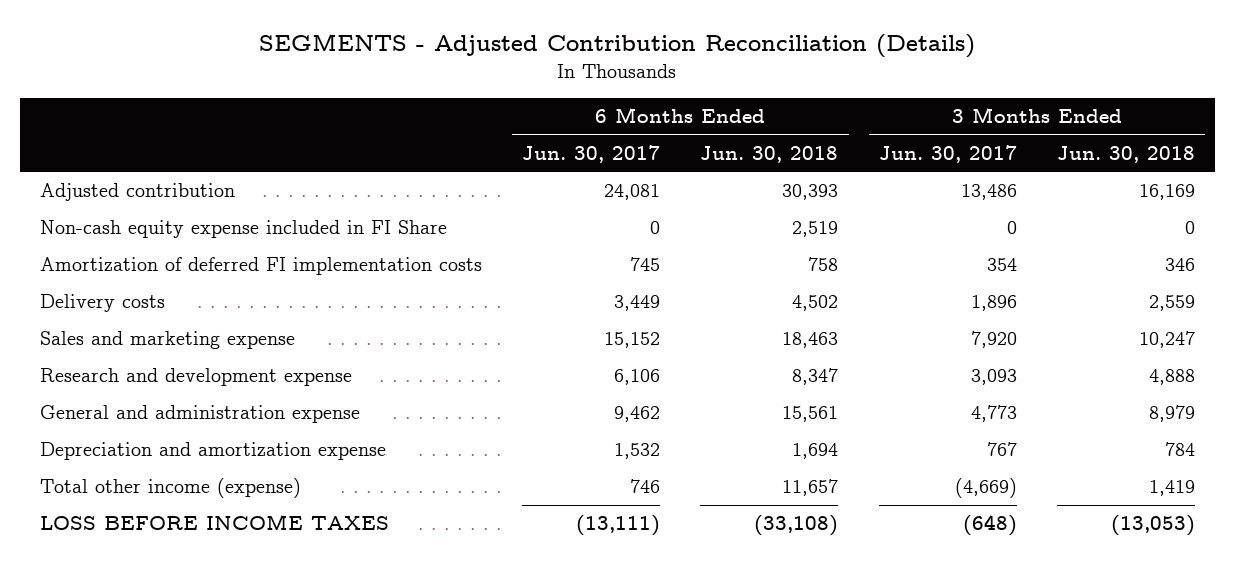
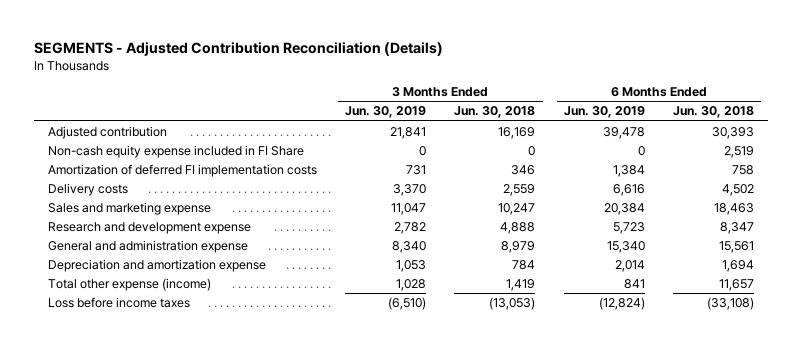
- | 6 Months Ended Jun. 30, 2017 | 6 Months Ended Jun. 30, 2018 | 3 Months Ended Jun. 30, 2017 | 3 Months Ended Jun. 30, 2018
+ | 3 Months Ended Jun. 30, 2019 | 3 Months Ended Jun. 30, 2018 | 6 Months Ended Jun. 30, 2019 | 6 Months Ended Jun. 30, 2018
- Total other income (expense) | 746 | 11,657 | (4,669) | 1,419
- LOSS BEFORE INCOME TAXES | (13,111) | (33,108) | (648) | (13,053)
+ Total other expense (income) | 1,028 | 1,419 | 841 | 11,657
+ Loss before income taxes | (6,510) | (13,053) | (12,824) | (33,108)

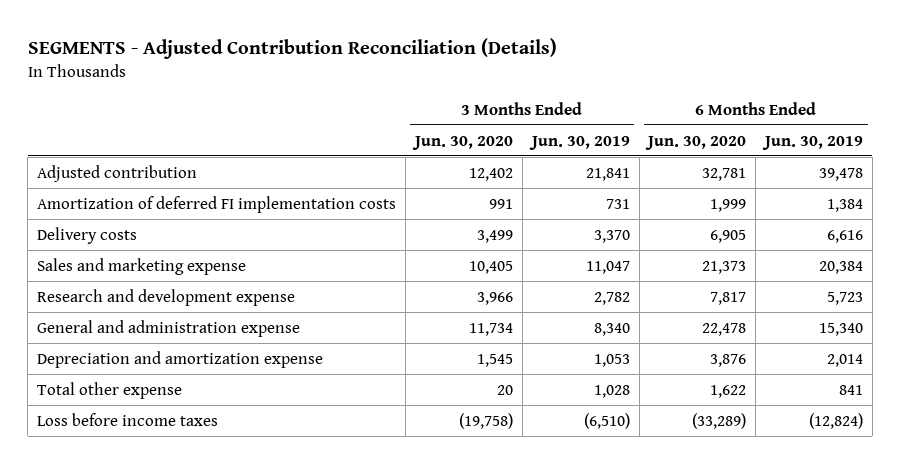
- | 3 Months Ended Jun. 30, 2019 | 3 Months Ended Jun. 30, 2018 | 6 Months Ended Jun. 30, 2019 | 6 Months Ended Jun. 30, 2018
+ | 3 Months Ended Jun. 30, 2020 | 3 Months Ended Jun. 30, 2019 | 6 Months Ended Jun. 30, 2020 | 6 Months Ended Jun. 30, 2019
- Non-cash equity expense included in FI Share | 0 | 0 | 0 | 2,519
- Total other expense (income) | 1,028 | 1,419 | 841 | 11,657
+ Total other expense | 20 | 1,028 | 1,622 | 841

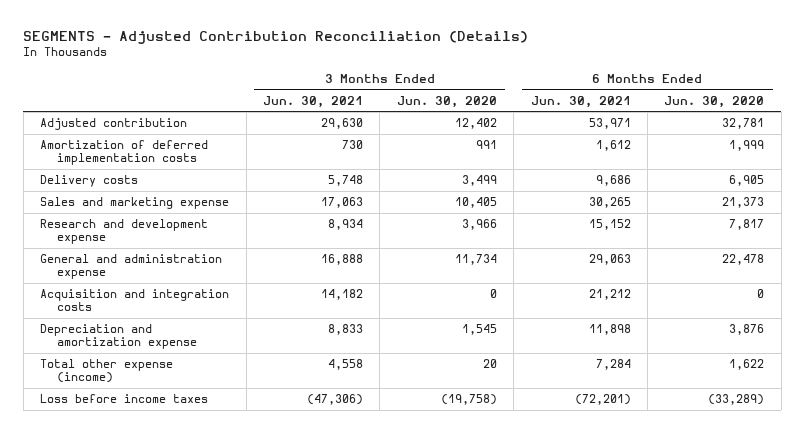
- | 3 Months Ended Jun. 30, 2020 | 3 Months Ended Jun. 30, 2019 | 6 Months Ended Jun. 30, 2020 | 6 Months Ended Jun. 30, 2019
+ | 3 Months Ended Jun. 30, 2021 | 3 Months Ended Jun. 30, 2020 | 6 Months Ended Jun. 30, 2021 | 6 Months Ended Jun. 30, 2020
- Amortization of deferred FI implementation costs | 991 | 731 | 1,999 | 1,384
+ Amortization of deferred implementation costs | 730 | 991 | 1,612 | 1,999
+ Acquisition and integration costs | 14,182 | 0 | 21,212 | 0
- Total other expense | 20 | 1,028 | 1,622 | 841
+ Total other expense (income) | 4,558 | 20 | 7,284 | 1,622

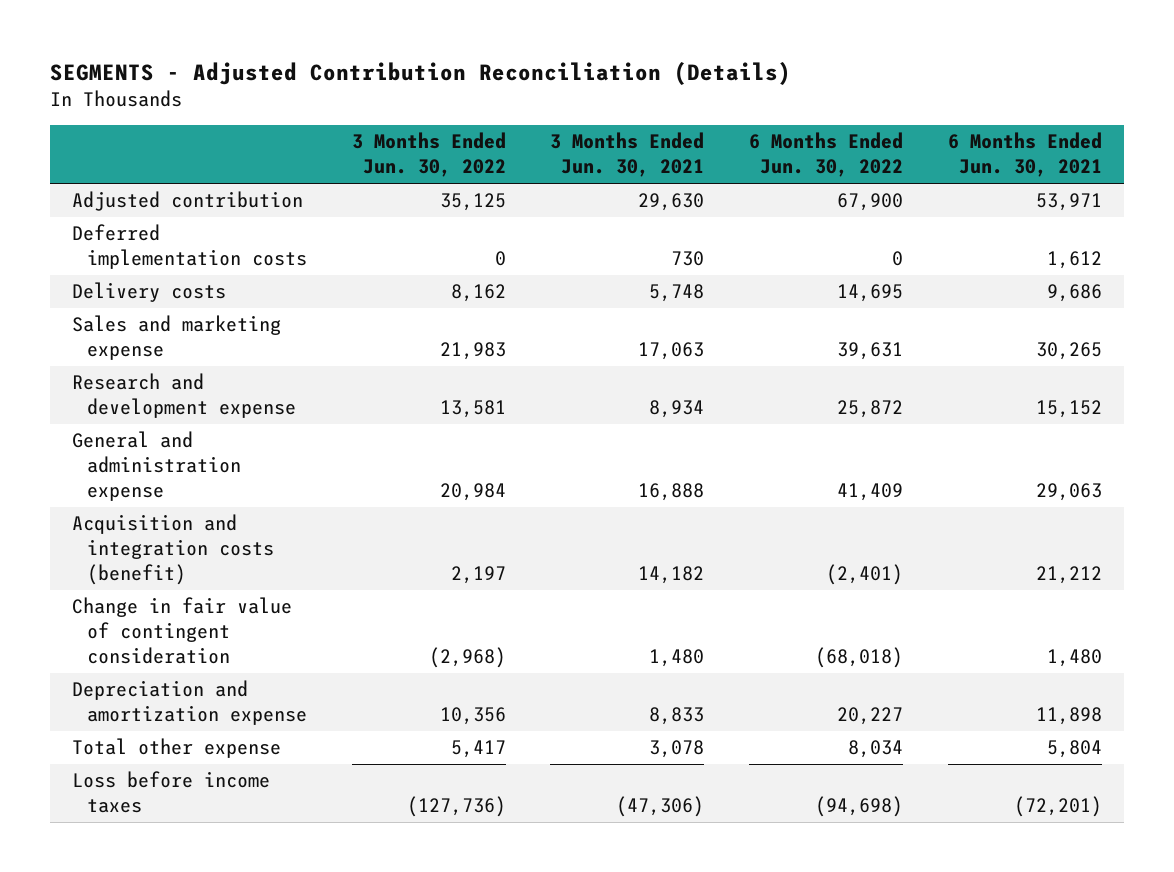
- | 3 Months Ended Jun. 30, 2021 | 3 Months Ended Jun. 30, 2020 | 6 Months Ended Jun. 30, 2021 | 6 Months Ended Jun. 30, 2020
+ | 3 Months Ended Jun. 30, 2022 | 3 Months Ended Jun. 30, 2021 | 6 Months Ended Jun. 30, 2022 | 6 Months Ended Jun. 30, 2021
- Amortization of deferred implementation costs | 730 | 991 | 1,612 | 1,999
+ Deferred implementation costs | 0 | 730 | 0 | 1,612
- Acquisition and integration costs | 14,182 | 0 | 21,212 | 0
+ Acquisition and integration costs (benefit) | 2,197 | 14,182 | (2,401) | 21,212
+ Change in fair value of contingent consideration | (2,968) | 1,480 | (68,018) | 1,480
- Total other expense (income) | 4,558 | 20 | 7,284 | 1,622
+ Total other expense | 5,417 | 3,078 | 8,034 | 5,804

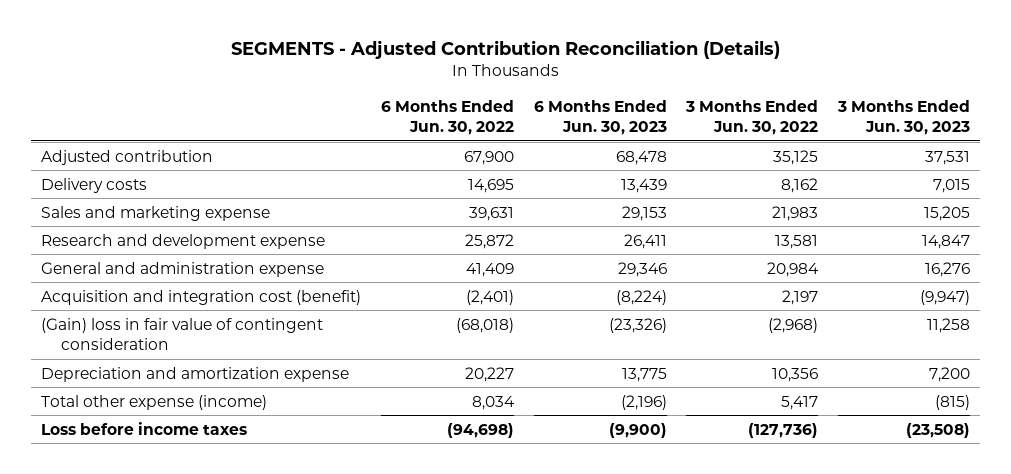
- | 3 Months Ended Jun. 30, 2022 | 3 Months Ended Jun. 30, 2021 | 6 Months Ended Jun. 30, 2022 | 6 Months Ended Jun. 30, 2021
+ | 6 Months Ended Jun. 30, 2022 | 6 Months Ended Jun. 30, 2023 | 3 Months Ended Jun. 30, 2022 | 3 Months Ended Jun. 30, 2023
- Deferred implementation costs | 0 | 730 | 0 | 1,612
- Acquisition and integration costs (benefit) | 2,197 | 14,182 | (2,401) | 21,212
- Change in fair value of contingent consideration | (2,968) | 1,480 | (68,018) | 1,480
+ Acquisition and integration cost (benefit) | (2,401) | (8,224) | 2,197 | (9,947)
+ (Gain) loss in fair value of contingent consideration | (68,018) | (23,326) | (2,968) | 11,258
- Total other expense | 5,417 | 3,078 | 8,034 | 5,804
+ Total other expense (income) | 8,034 | (2,196) | 5,417 | (815)

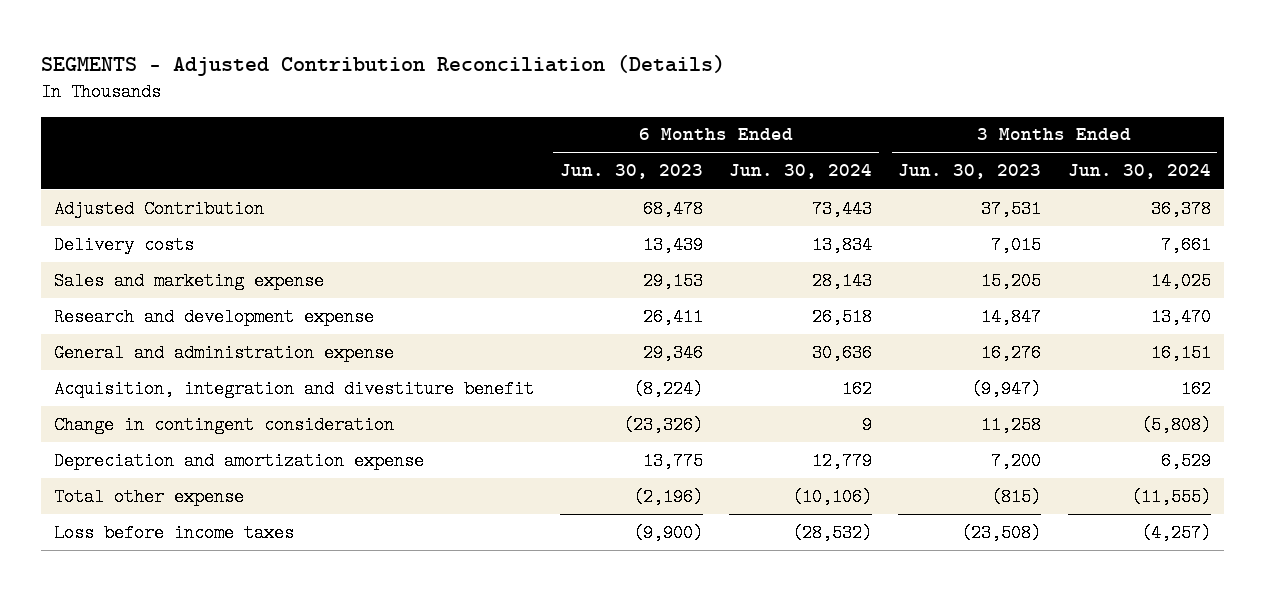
- | 6 Months Ended Jun. 30, 2022 | 6 Months Ended Jun. 30, 2023 | 3 Months Ended Jun. 30, 2022 | 3 Months Ended Jun. 30, 2023
+ | 6 Months Ended Jun. 30, 2023 | 6 Months Ended Jun. 30, 2024 | 3 Months Ended Jun. 30, 2023 | 3 Months Ended Jun. 30, 2024
- Adjusted contribution | 67,900 | 68,478 | 35,125 | 37,531
+ Adjusted Contribution | 68,478 | 73,443 | 37,531 | 36,378
- Acquisition and integration cost (benefit) | (2,401) | (8,224) | 2,197 | (9,947)
- (Gain) loss in fair value of contingent consideration | (68,018) | (23,326) | (2,968) | 11,258
+ Acquisition, integration and divestiture benefit | (8,224) | 162 | (9,947) | 162
+ Change in contingent consideration | (23,326) | 9 | 11,258 | (5,808)
- Total other expense (income) | 8,034 | (2,196) | 5,417 | (815)
+ Total other expense | (2,196) | (10,106) | (815) | (11,555)

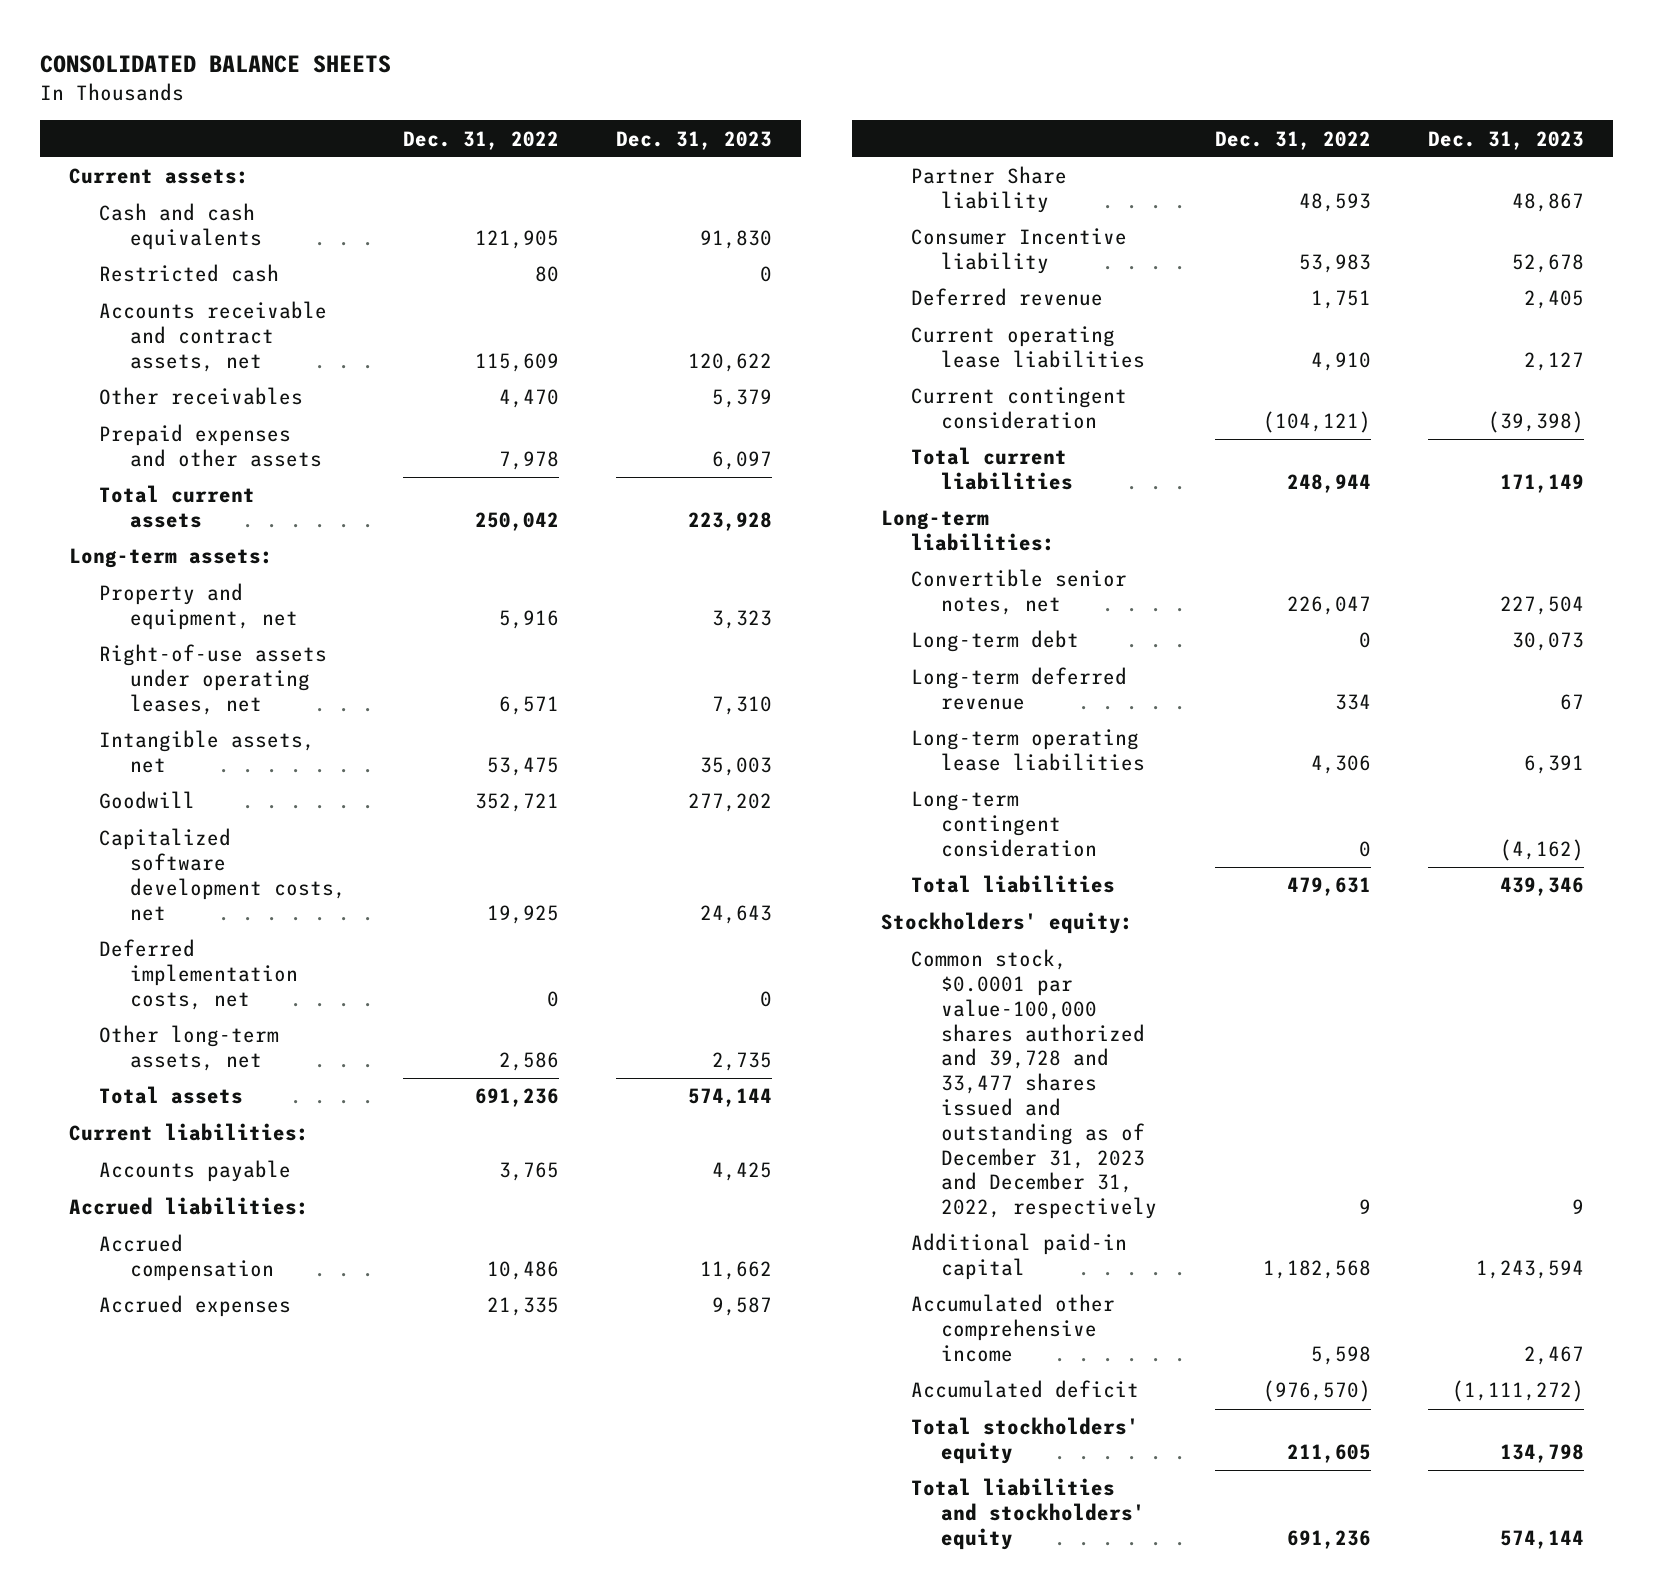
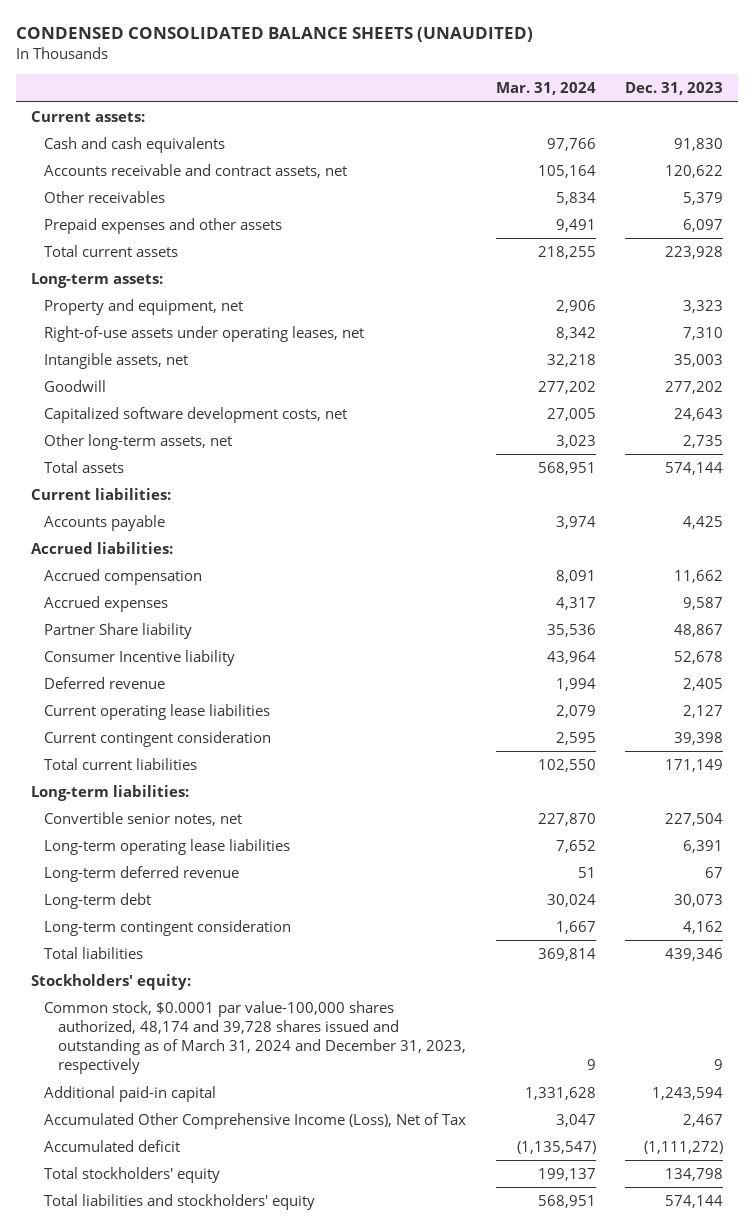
- CONSOLIDATED BALANCE SHEETS
+ CONDENSED CONSOLIDATED BALANCE SHEETS (UNAUDITED)
- | Dec. 31, 2022 | Dec. 31, 2023
+ | Mar. 31, 2024 | Dec. 31, 2023
- Restricted cash | 80 | 0
- Deferred implementation costs, net | 0 | 0
- Current contingent consideration | (104,121) | (39,398)
+ Current contingent consideration | 2,595 | 39,398
- Long-term contingent consideration | 0 | (4,162)
moved down: Long-term deferred revenue | 51 | 67
moved down: Long-term debt | 30,024 | 30,073
+ Long-term contingent consideration | 1,667 | 4,162
- Common stock, $0.0001 par value-100,000 shares authorized and 39,728 and 33,477 shares issued and outstanding as of December 31, 2023 and December 31, 2022, respectively | 9 | 9
+ Common stock, $0.0001 par value-100,000 shares authorized, 48,174 and 39,728 shares issued and outstanding as of March 31, 2024 and December 31, 2023, respectively | 9 | 9
- Accumulated other comprehensive income | 5,598 | 2,467
+ Accumulated Other Comprehensive Income (Loss), Net of Tax | 3,047 | 2,467

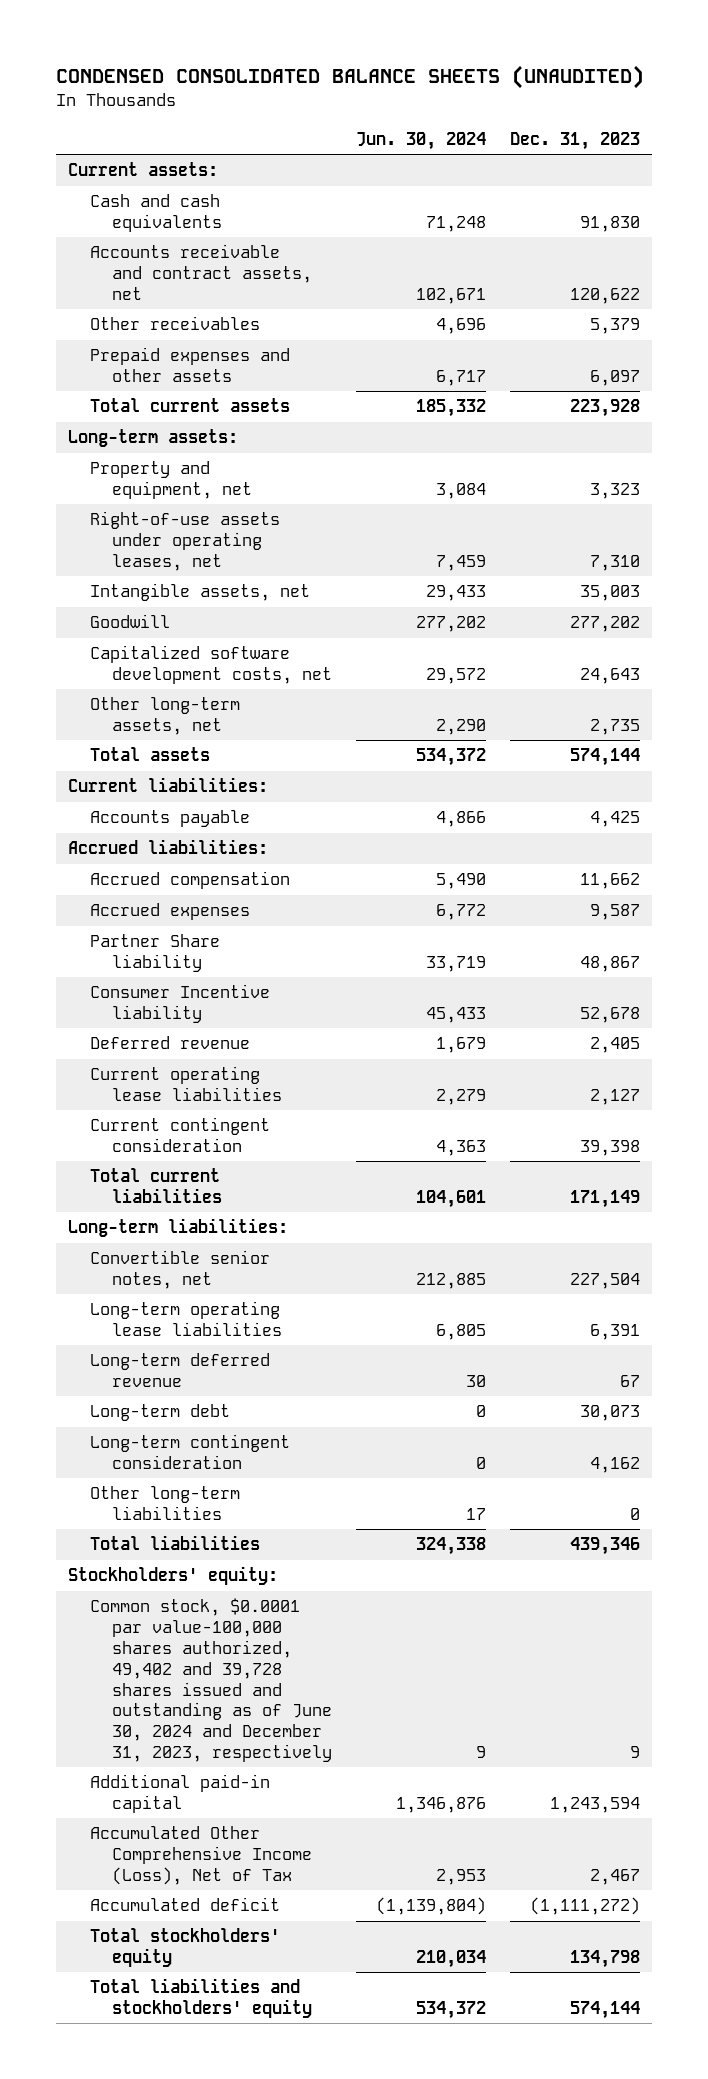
- | Mar. 31, 2024 | Dec. 31, 2023
+ | Jun. 30, 2024 | Dec. 31, 2023
+ Other long-term liabilities | 17 | 0
- Common stock, $0.0001 par value-100,000 shares authorized, 48,174 and 39,728 shares issued and outstanding as of March 31, 2024 and December 31, 2023, respectively | 9 | 9
+ Common stock, $0.0001 par value-100,000 shares authorized, 49,402 and 39,728 shares issued and outstanding as of June 30, 2024 and December 31, 2023, respectively | 9 | 9

